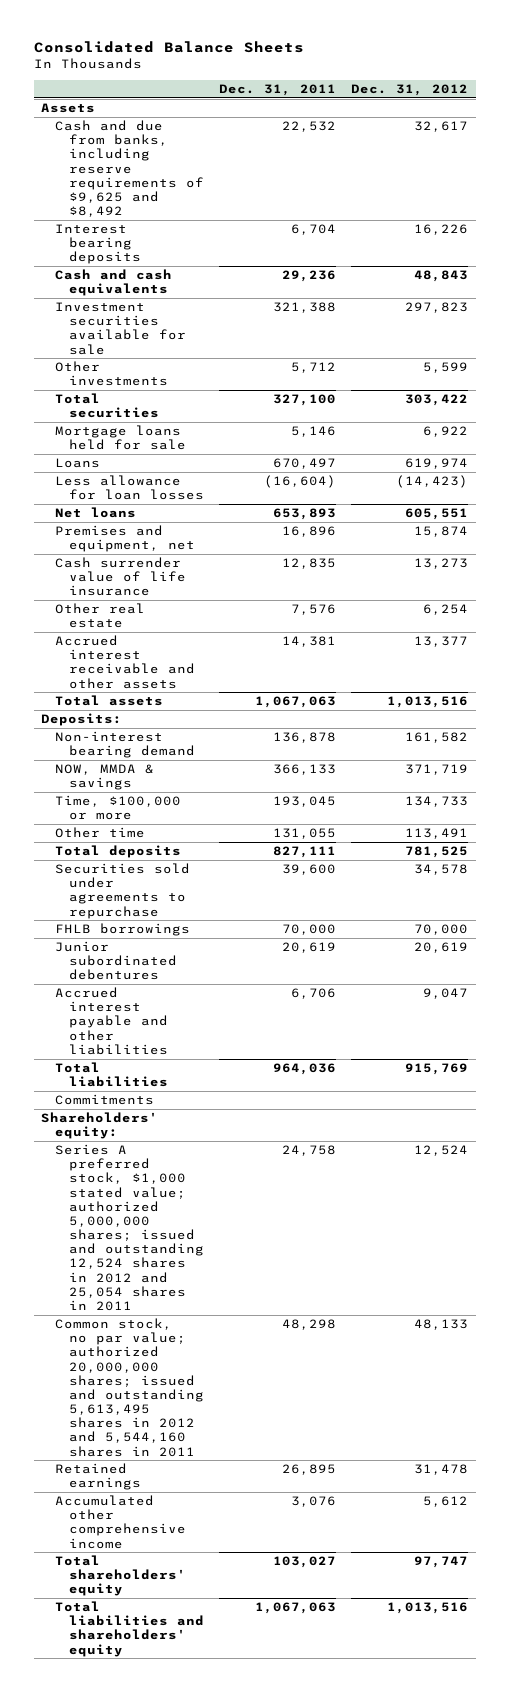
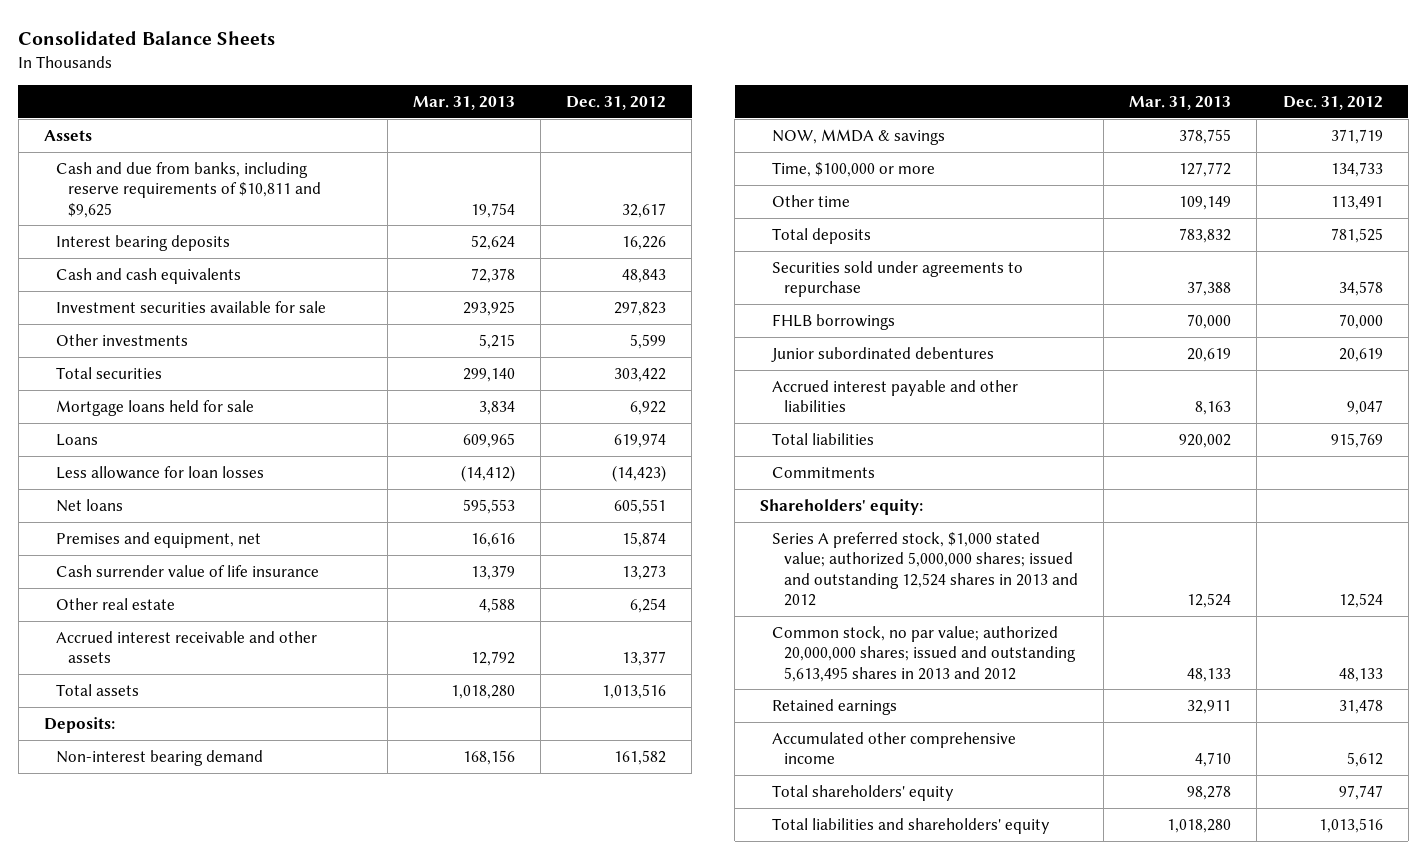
- | Dec. 31, 2011 | Dec. 31, 2012
+ | Mar. 31, 2013 | Dec. 31, 2012
- Cash and due from banks, including reserve requirements of $9,625 and $8,492 | 22,532 | 32,617
+ Cash and due from banks, including reserve requirements of $10,811 and $9,625 | 19,754 | 32,617
- Series A preferred stock, $1,000 stated value; authorized 5,000,000 shares; issued and outstanding 12,524 shares in 2012 and 25,054 shares in 2011 | 24,758 | 12,524
- Common stock, no par value; authorized 20,000,000 shares; issued and outstanding 5,613,495 shares in 2012 and 5,544,160 shares in 2011 | 48,298 | 48,133
+ Series A preferred stock, $1,000 stated value; authorized 5,000,000 shares; issued and outstanding 12,524 shares in 2013 and 2012 | 12,524 | 12,524
+ Common stock, no par value; authorized 20,000,000 shares; issued and outstanding 5,613,495 shares in 2013 and 2012 | 48,133 | 48,133

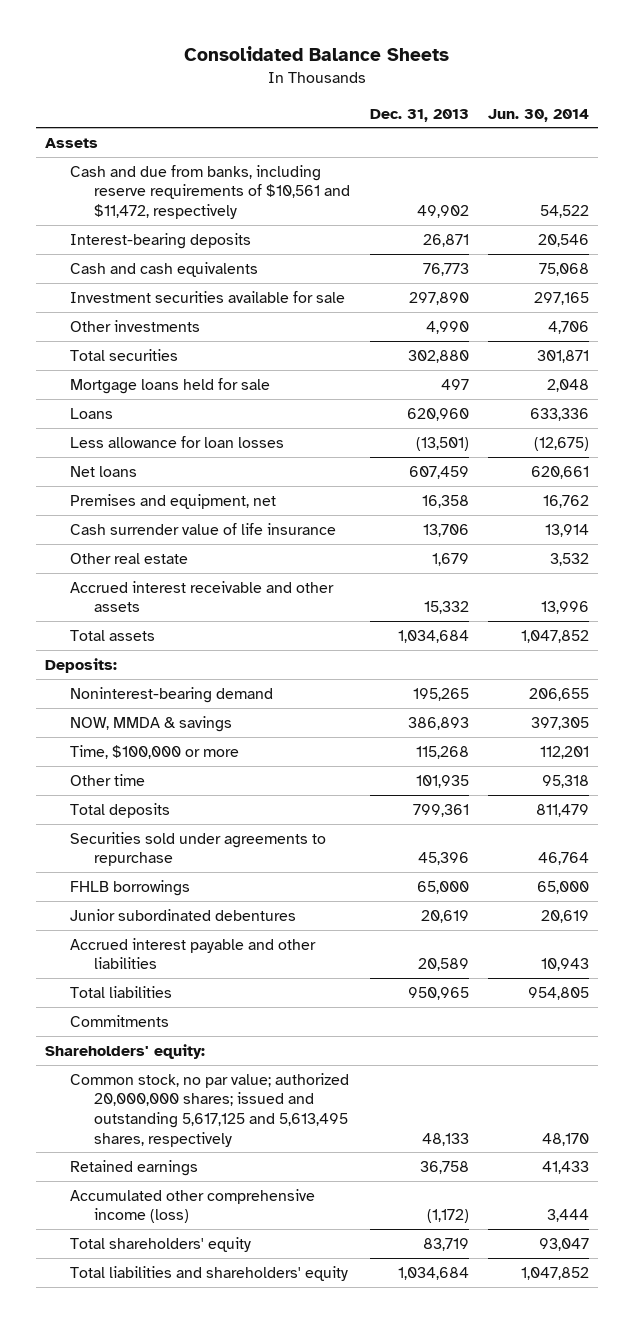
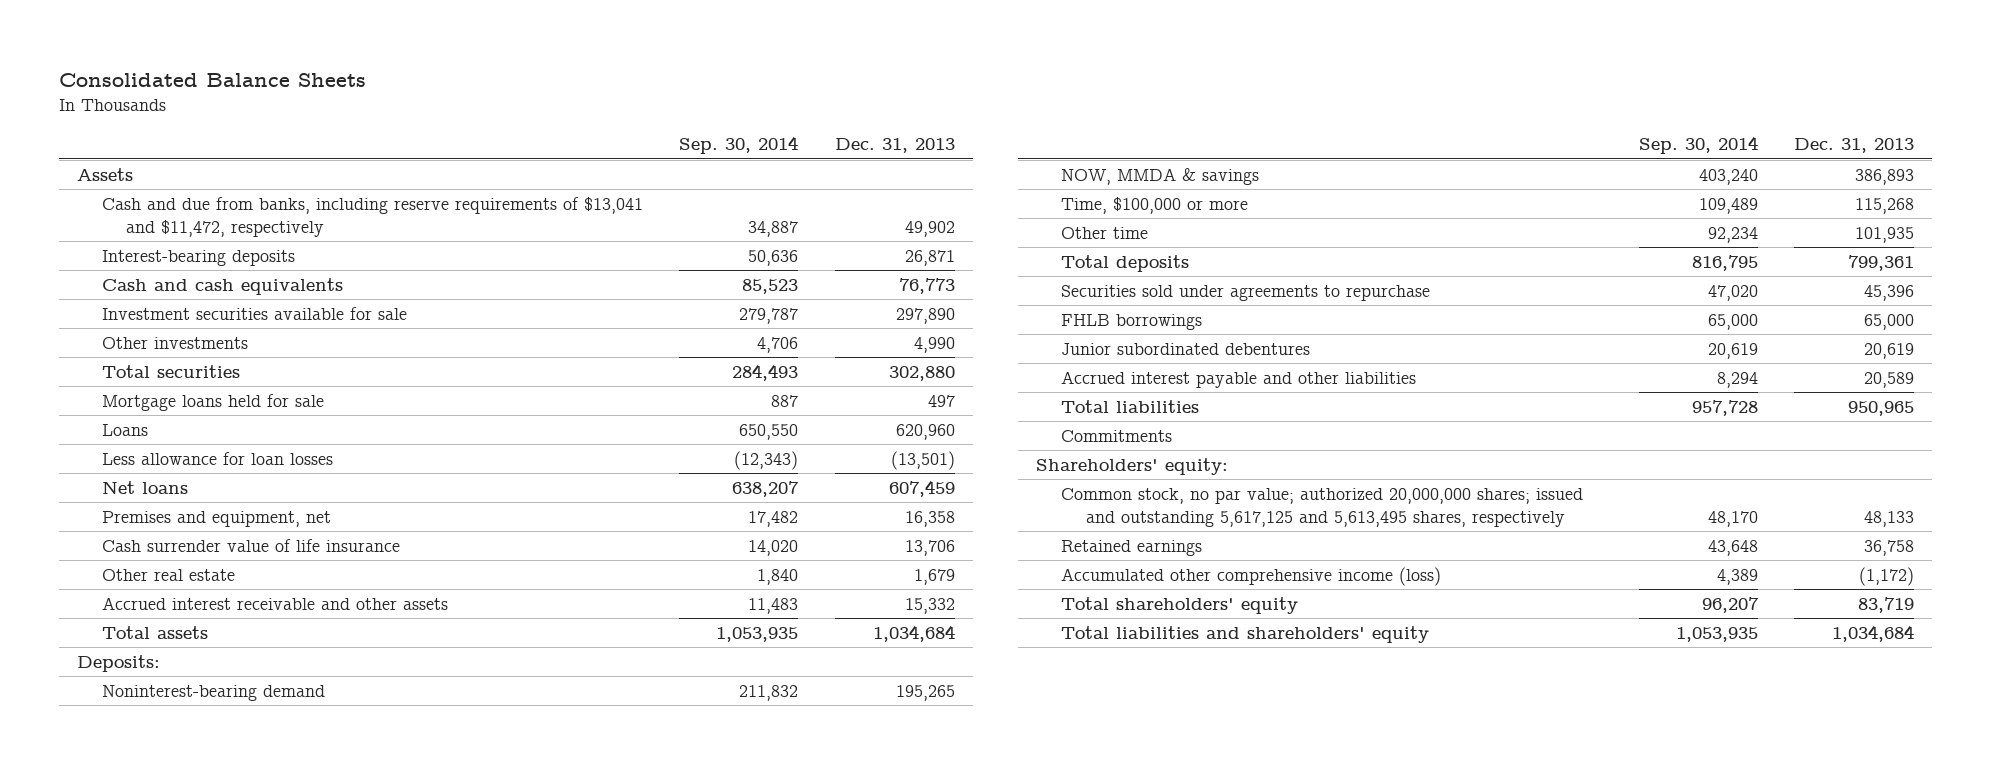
- | Dec. 31, 2013 | Jun. 30, 2014
+ | Sep. 30, 2014 | Dec. 31, 2013
- Cash and due from banks, including reserve requirements of $10,561 and $11,472, respectively | 49,902 | 54,522
+ Cash and due from banks, including reserve requirements of $13,041 and $11,472, respectively | 34,887 | 49,902

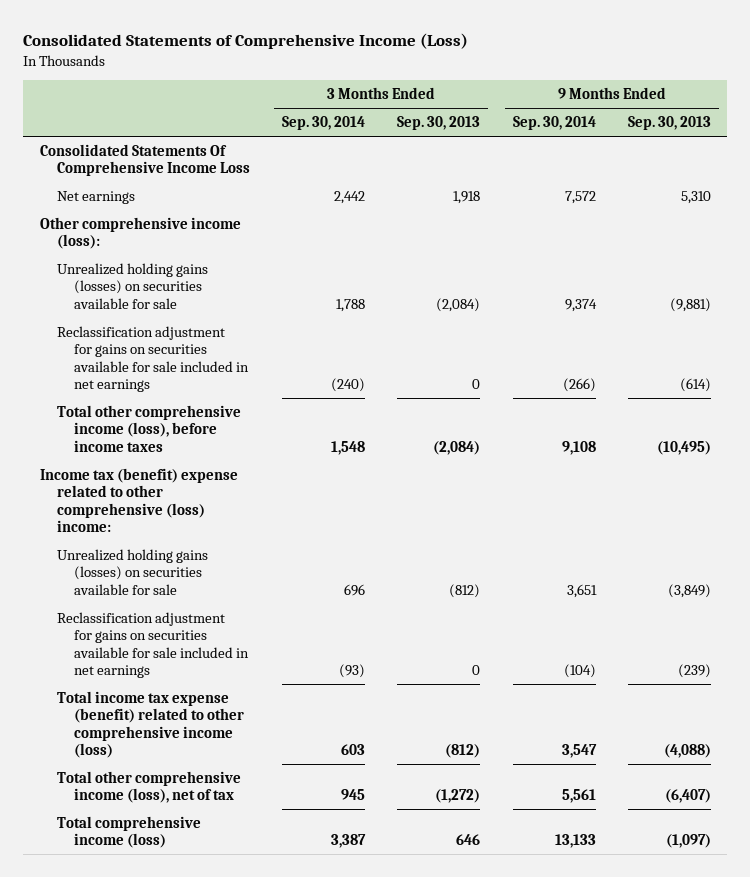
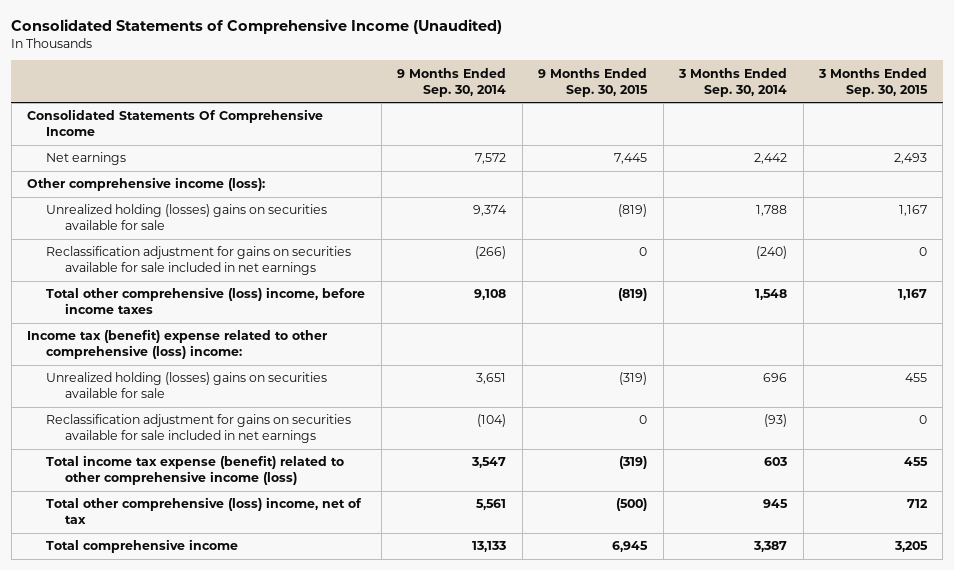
- Consolidated Statements of Comprehensive Income (Loss)
+ Consolidated Statements of Comprehensive Income (Unaudited)
- | 3 Months Ended Sep. 30, 2014 | 3 Months Ended Sep. 30, 2013 | 9 Months Ended Sep. 30, 2014 | 9 Months Ended Sep. 30, 2013
+ | 9 Months Ended Sep. 30, 2014 | 9 Months Ended Sep. 30, 2015 | 3 Months Ended Sep. 30, 2014 | 3 Months Ended Sep. 30, 2015
- Consolidated Statements Of Comprehensive Income Loss
+ Consolidated Statements Of Comprehensive Income
- Unrealized holding gains (losses) on securities available for sale | 1,788 | (2,084) | 9,374 | (9,881)
+ Unrealized holding (losses) gains on securities available for sale | 9,374 | (819) | 1,788 | 1,167
- Total other comprehensive income (loss), before income taxes | 1,548 | (2,084) | 9,108 | (10,495)
+ Total other comprehensive (loss) income, before income taxes | 9,108 | (819) | 1,548 | 1,167
- Unrealized holding gains (losses) on securities available for sale | 696 | (812) | 3,651 | (3,849)
+ Unrealized holding (losses) gains on securities available for sale | 3,651 | (319) | 696 | 455
- Total other comprehensive income (loss), net of tax | 945 | (1,272) | 5,561 | (6,407)
- Total comprehensive income (loss) | 3,387 | 646 | 13,133 | (1,097)
+ Total other comprehensive (loss) income, net of tax | 5,561 | (500) | 945 | 712
+ Total comprehensive income | 13,133 | 6,945 | 3,387 | 3,205

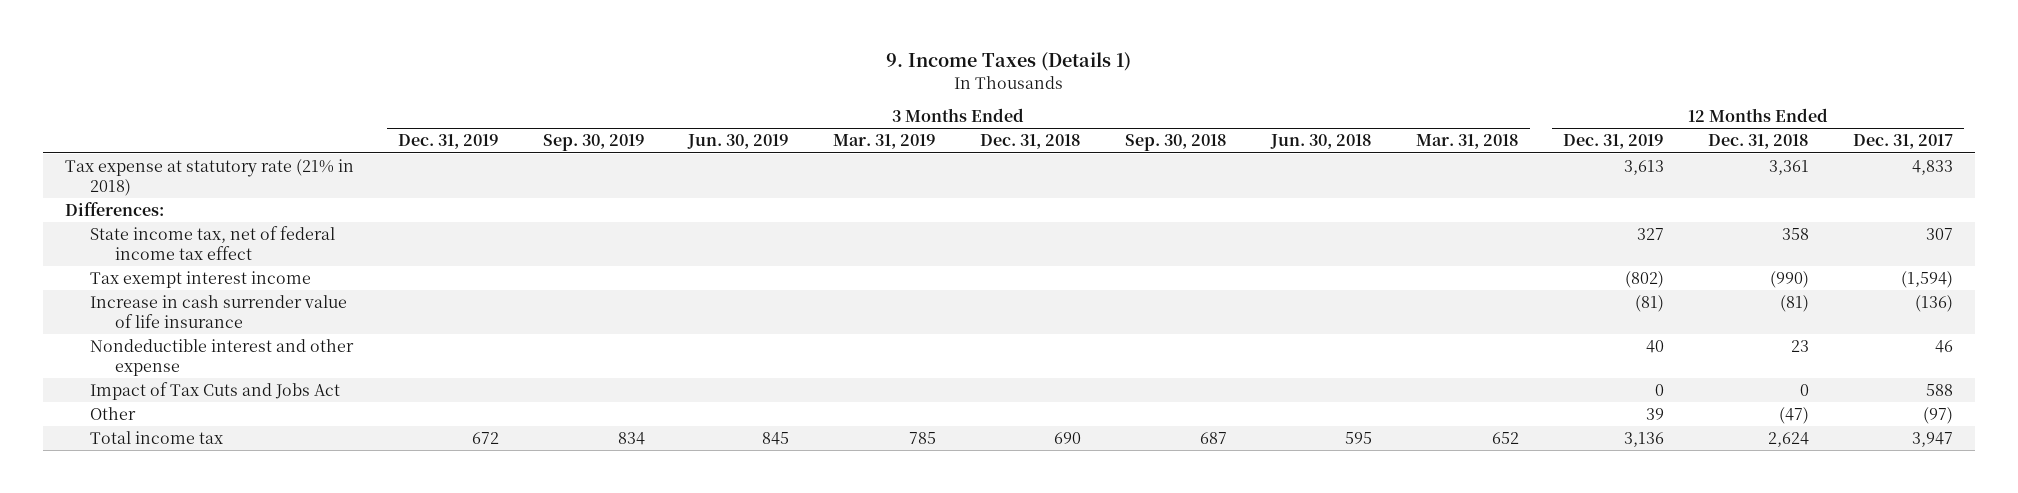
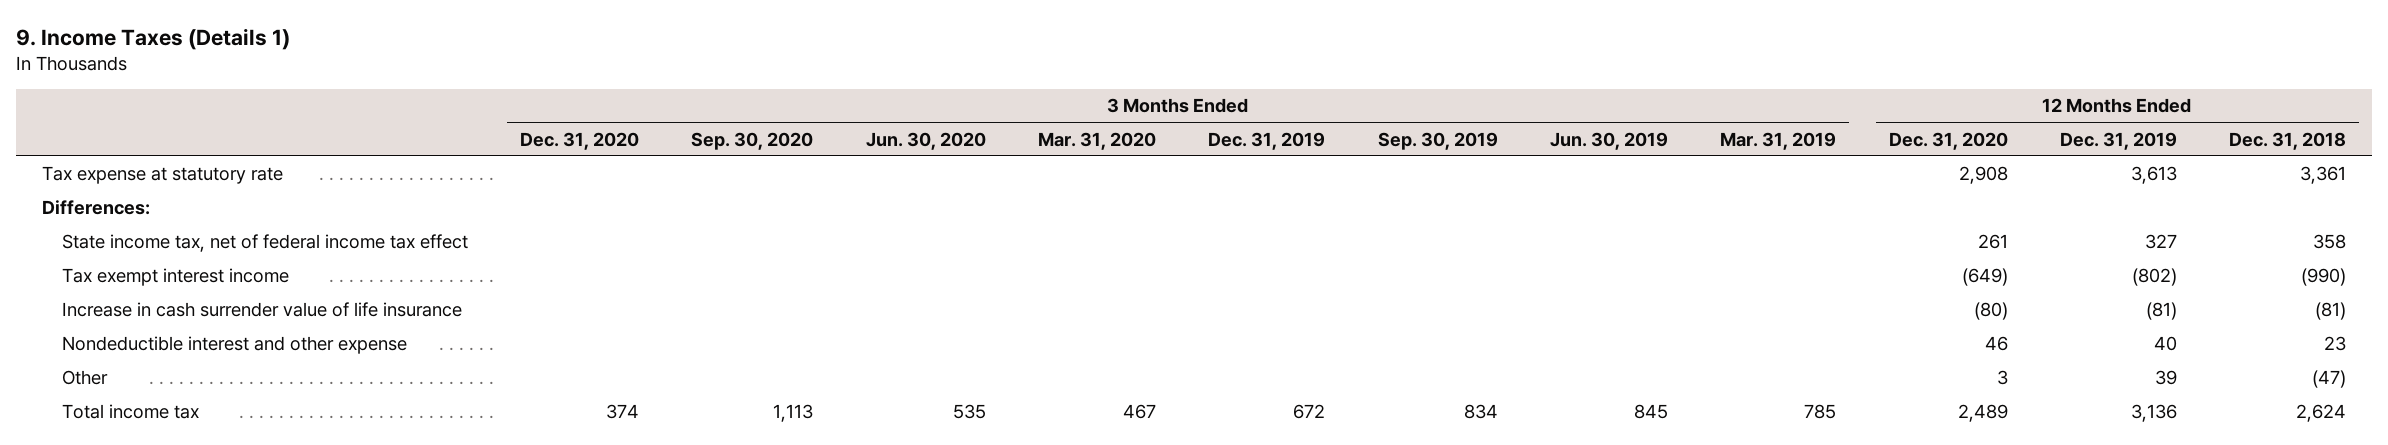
- | 3 Months Ended Dec. 31, 2019 | 3 Months Ended Sep. 30, 2019 | 3 Months Ended Jun. 30, 2019 | 3 Months Ended Mar. 31, 2019 | 3 Months Ended Dec. 31, 2018 | 3 Months Ended Sep. 30, 2018 | 3 Months Ended Jun. 30, 2018 | 3 Months Ended Mar. 31, 2018 | 12 Months Ended Dec. 31, 2019 | 12 Months Ended Dec. 31, 2018 | 12 Months Ended Dec. 31, 2017
+ | 3 Months Ended Dec. 31, 2020 | 3 Months Ended Sep. 30, 2020 | 3 Months Ended Jun. 30, 2020 | 3 Months Ended Mar. 31, 2020 | 3 Months Ended Dec. 31, 2019 | 3 Months Ended Sep. 30, 2019 | 3 Months Ended Jun. 30, 2019 | 3 Months Ended Mar. 31, 2019 | 12 Months Ended Dec. 31, 2020 | 12 Months Ended Dec. 31, 2019 | 12 Months Ended Dec. 31, 2018
- Tax expense at statutory rate (21% in 2018) | | | | | | | | | 3,613 | 3,361 | 4,833
+ Tax expense at statutory rate | | | | | | | | | 2,908 | 3,613 | 3,361
- Impact of Tax Cuts and Jobs Act | | | | | | | | | 0 | 0 | 588

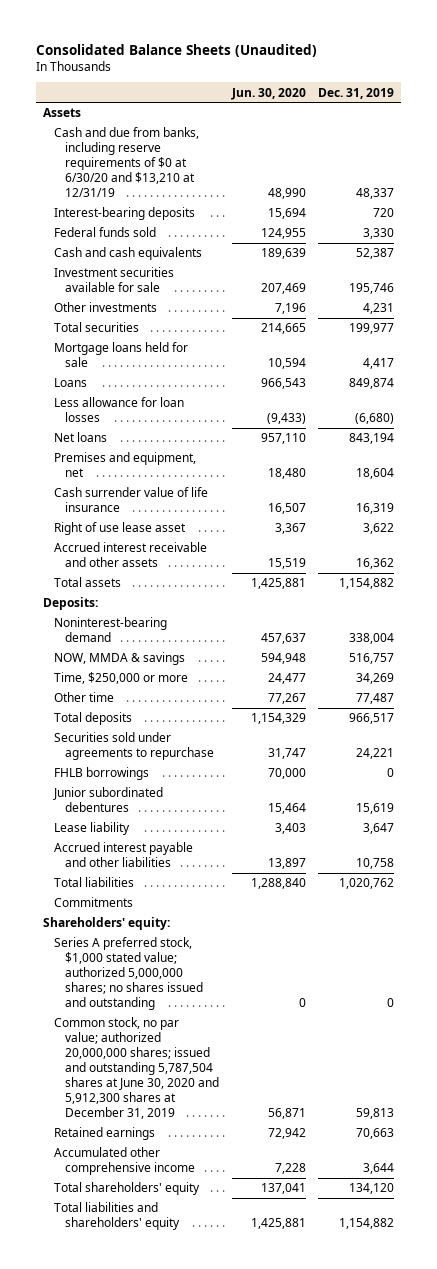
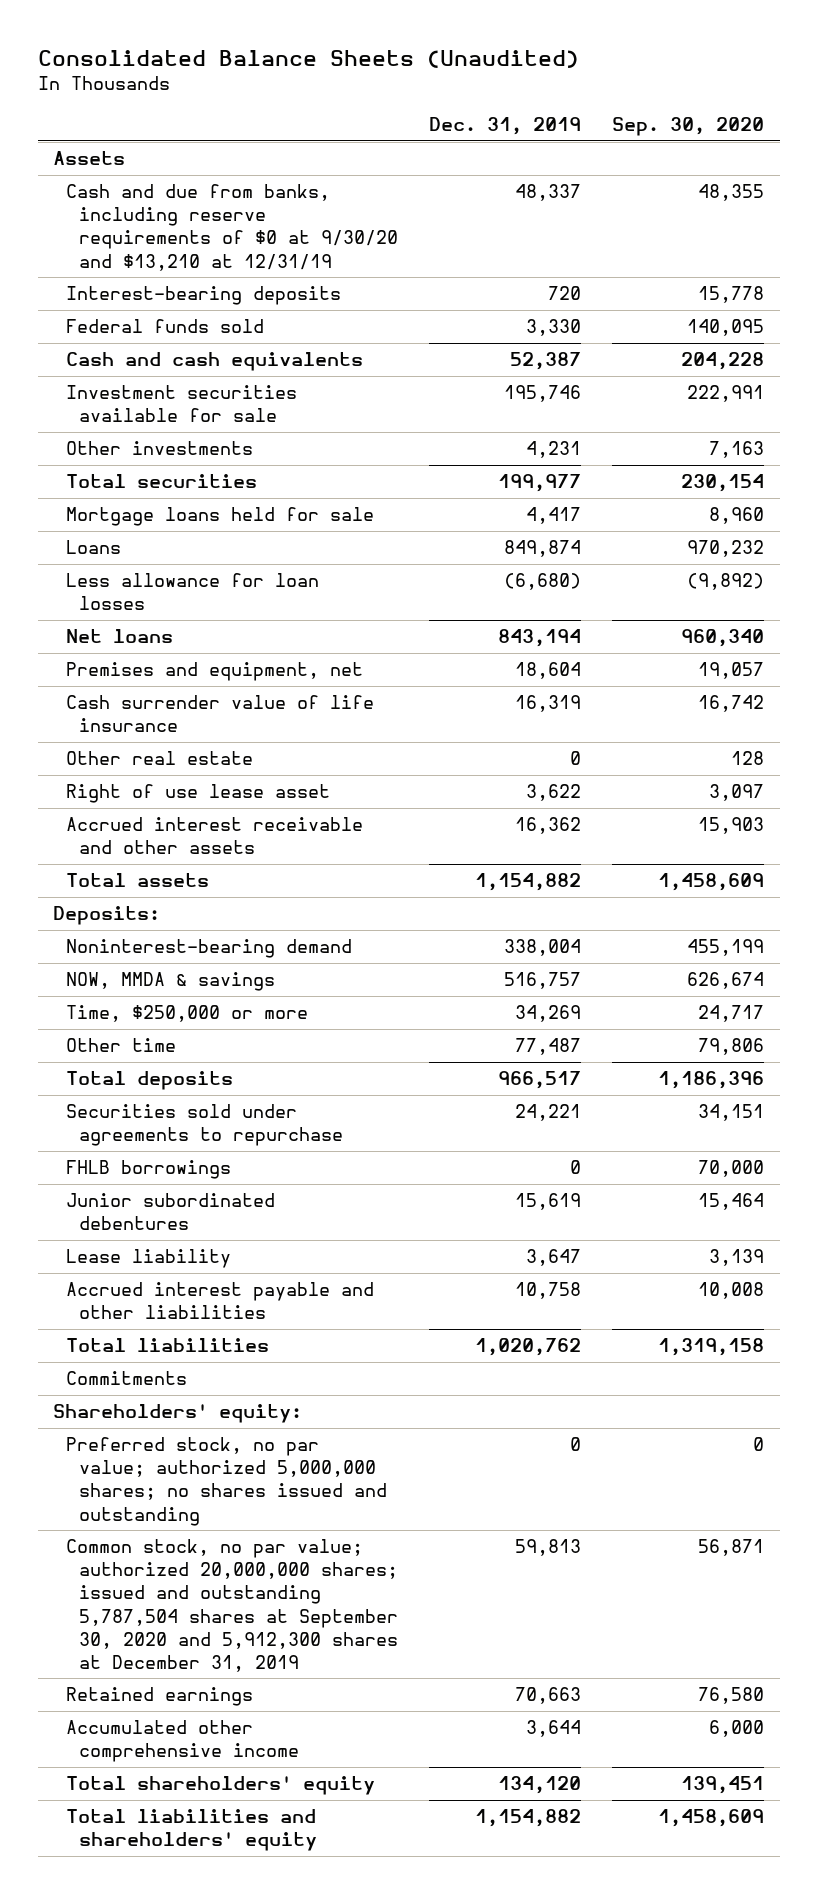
- | Jun. 30, 2020 | Dec. 31, 2019
+ | Dec. 31, 2019 | Sep. 30, 2020
- Cash and due from banks, including reserve requirements of $0 at 6/30/20 and $13,210 at 12/31/19 | 48,990 | 48,337
+ Cash and due from banks, including reserve requirements of $0 at 9/30/20 and $13,210 at 12/31/19 | 48,337 | 48,355
+ Other real estate | 0 | 128
- Series A preferred stock, $1,000 stated value; authorized 5,000,000 shares; no shares issued and outstanding | 0 | 0
- Common stock, no par value; authorized 20,000,000 shares; issued and outstanding 5,787,504 shares at June 30, 2020 and 5,912,300 shares at December 31, 2019 | 56,871 | 59,813
+ Preferred stock, no par value; authorized 5,000,000 shares; no shares issued and outstanding | 0 | 0
+ Common stock, no par value; authorized 20,000,000 shares; issued and outstanding 5,787,504 shares at September 30, 2020 and 5,912,300 shares at December 31, 2019 | 59,813 | 56,871

